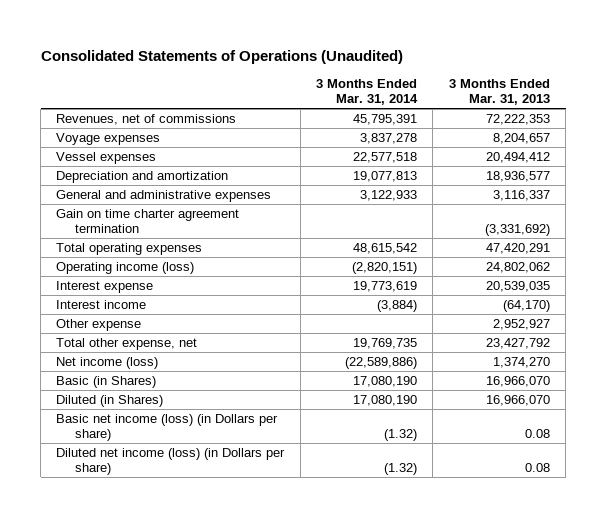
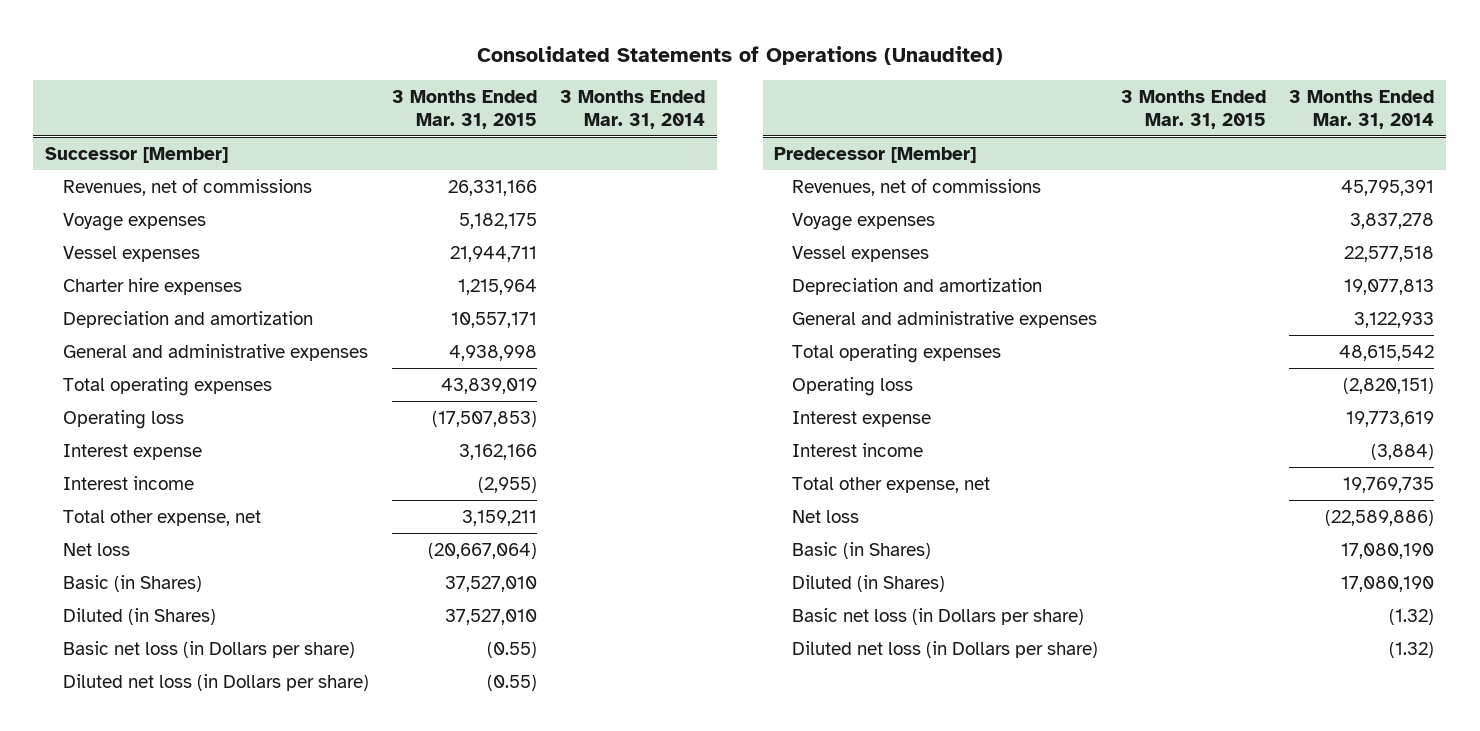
- | 3 Months Ended Mar. 31, 2014 | 3 Months Ended Mar. 31, 2013
+ | 3 Months Ended Mar. 31, 2015 | 3 Months Ended Mar. 31, 2014
+ Successor [Member]
+ Revenues, net of commissions | 26,331,166 |
+ Voyage expenses | 5,182,175 |
+ Vessel expenses | 21,944,711 |
+ Charter hire expenses | 1,215,964 |
+ Depreciation and amortization | 10,557,171 |
+ General and administrative expenses | 4,938,998 |
+ Total operating expenses | 43,839,019 |
+ Operating loss | (17,507,853) |
+ Interest expense | 3,162,166 |
+ Interest income | (2,955) |
+ Total other expense, net | 3,159,211 |
+ Net loss | (20,667,064) |
+ Basic (in Shares) | 37,527,010 |
+ Diluted (in Shares) | 37,527,010 |
+ Basic net loss (in Dollars per share) | (0.55) |
+ Diluted net loss (in Dollars per share) | (0.55) |
+ Predecessor [Member]
- Gain on time charter agreement termination | | (3,331,692)
- Operating income (loss) | (2,820,151) | 24,802,062
+ Operating loss | | (2,820,151)
- Other expense | | 2,952,927
- Net income (loss) | (22,589,886) | 1,374,270
+ Net loss | | (22,589,886)
- Basic net income (loss) (in Dollars per share) | (1.32) | 0.08
- Diluted net income (loss) (in Dollars per share) | (1.32) | 0.08
+ Basic net loss (in Dollars per share) | | (1.32)
+ Diluted net loss (in Dollars per share) | | (1.32)

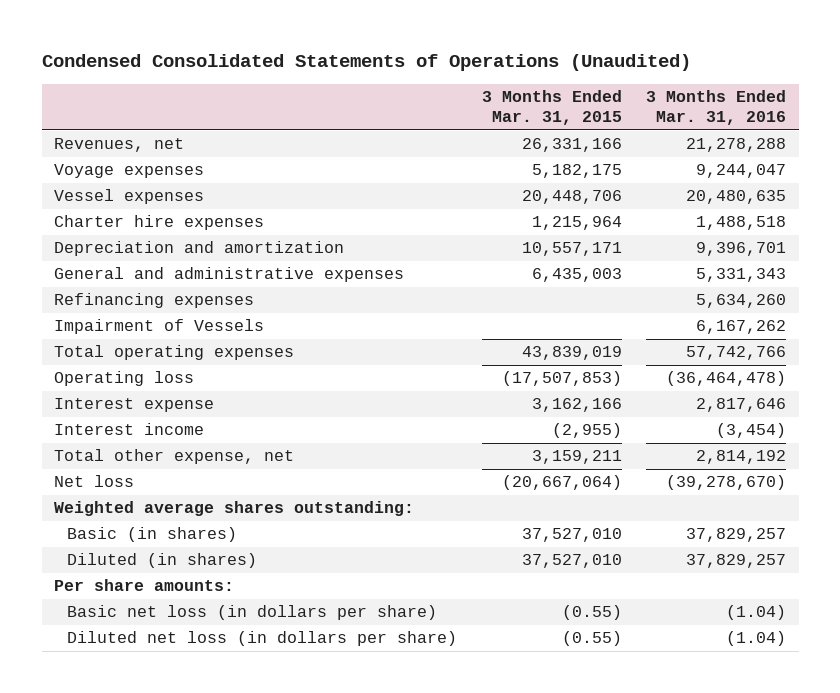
- Consolidated Statements of Operations (Unaudited)
+ Condensed Consolidated Statements of Operations (Unaudited)
- | 3 Months Ended Mar. 31, 2015 | 3 Months Ended Mar. 31, 2014
+ | 3 Months Ended Mar. 31, 2015 | 3 Months Ended Mar. 31, 2016
- Successor [Member]
- Revenues, net of commissions | 26,331,166 |
+ Revenues, net | 26,331,166 | 21,278,288
- Vessel expenses | 21,944,711 |
+ Vessel expenses | 20,448,706 | 20,480,635
- General and administrative expenses | 4,938,998 |
+ General and administrative expenses | 6,435,003 | 5,331,343
+ Refinancing expenses | | 5,634,260
+ Impairment of Vessels | | 6,167,262
- Basic (in Shares) | 37,527,010 |
- Diluted (in Shares) | 37,527,010 |
- Basic net loss (in Dollars per share) | (0.55) |
- Diluted net loss (in Dollars per share) | (0.55) |
- Predecessor [Member]
- Revenues, net of commissions | | 45,795,391
- Voyage expenses | | 3,837,278
- Vessel expenses | | 22,577,518
- Depreciation and amortization | | 19,077,813
- General and administrative expenses | | 3,122,933
- Total operating expenses | | 48,615,542
- Operating loss | | (2,820,151)
- Interest expense | | 19,773,619
- Interest income | | (3,884)
- Total other expense, net | | 19,769,735
- Net loss | | (22,589,886)
- Basic (in Shares) | | 17,080,190
- Diluted (in Shares) | | 17,080,190
- Basic net loss (in Dollars per share) | | (1.32)
- Diluted net loss (in Dollars per share) | | (1.32)
+ Weighted average shares outstanding:
+ Basic (in shares) | 37,527,010 | 37,829,257
+ Diluted (in shares) | 37,527,010 | 37,829,257
+ Per share amounts:
+ Basic net loss (in dollars per share) | (0.55) | (1.04)
+ Diluted net loss (in dollars per share) | (0.55) | (1.04)

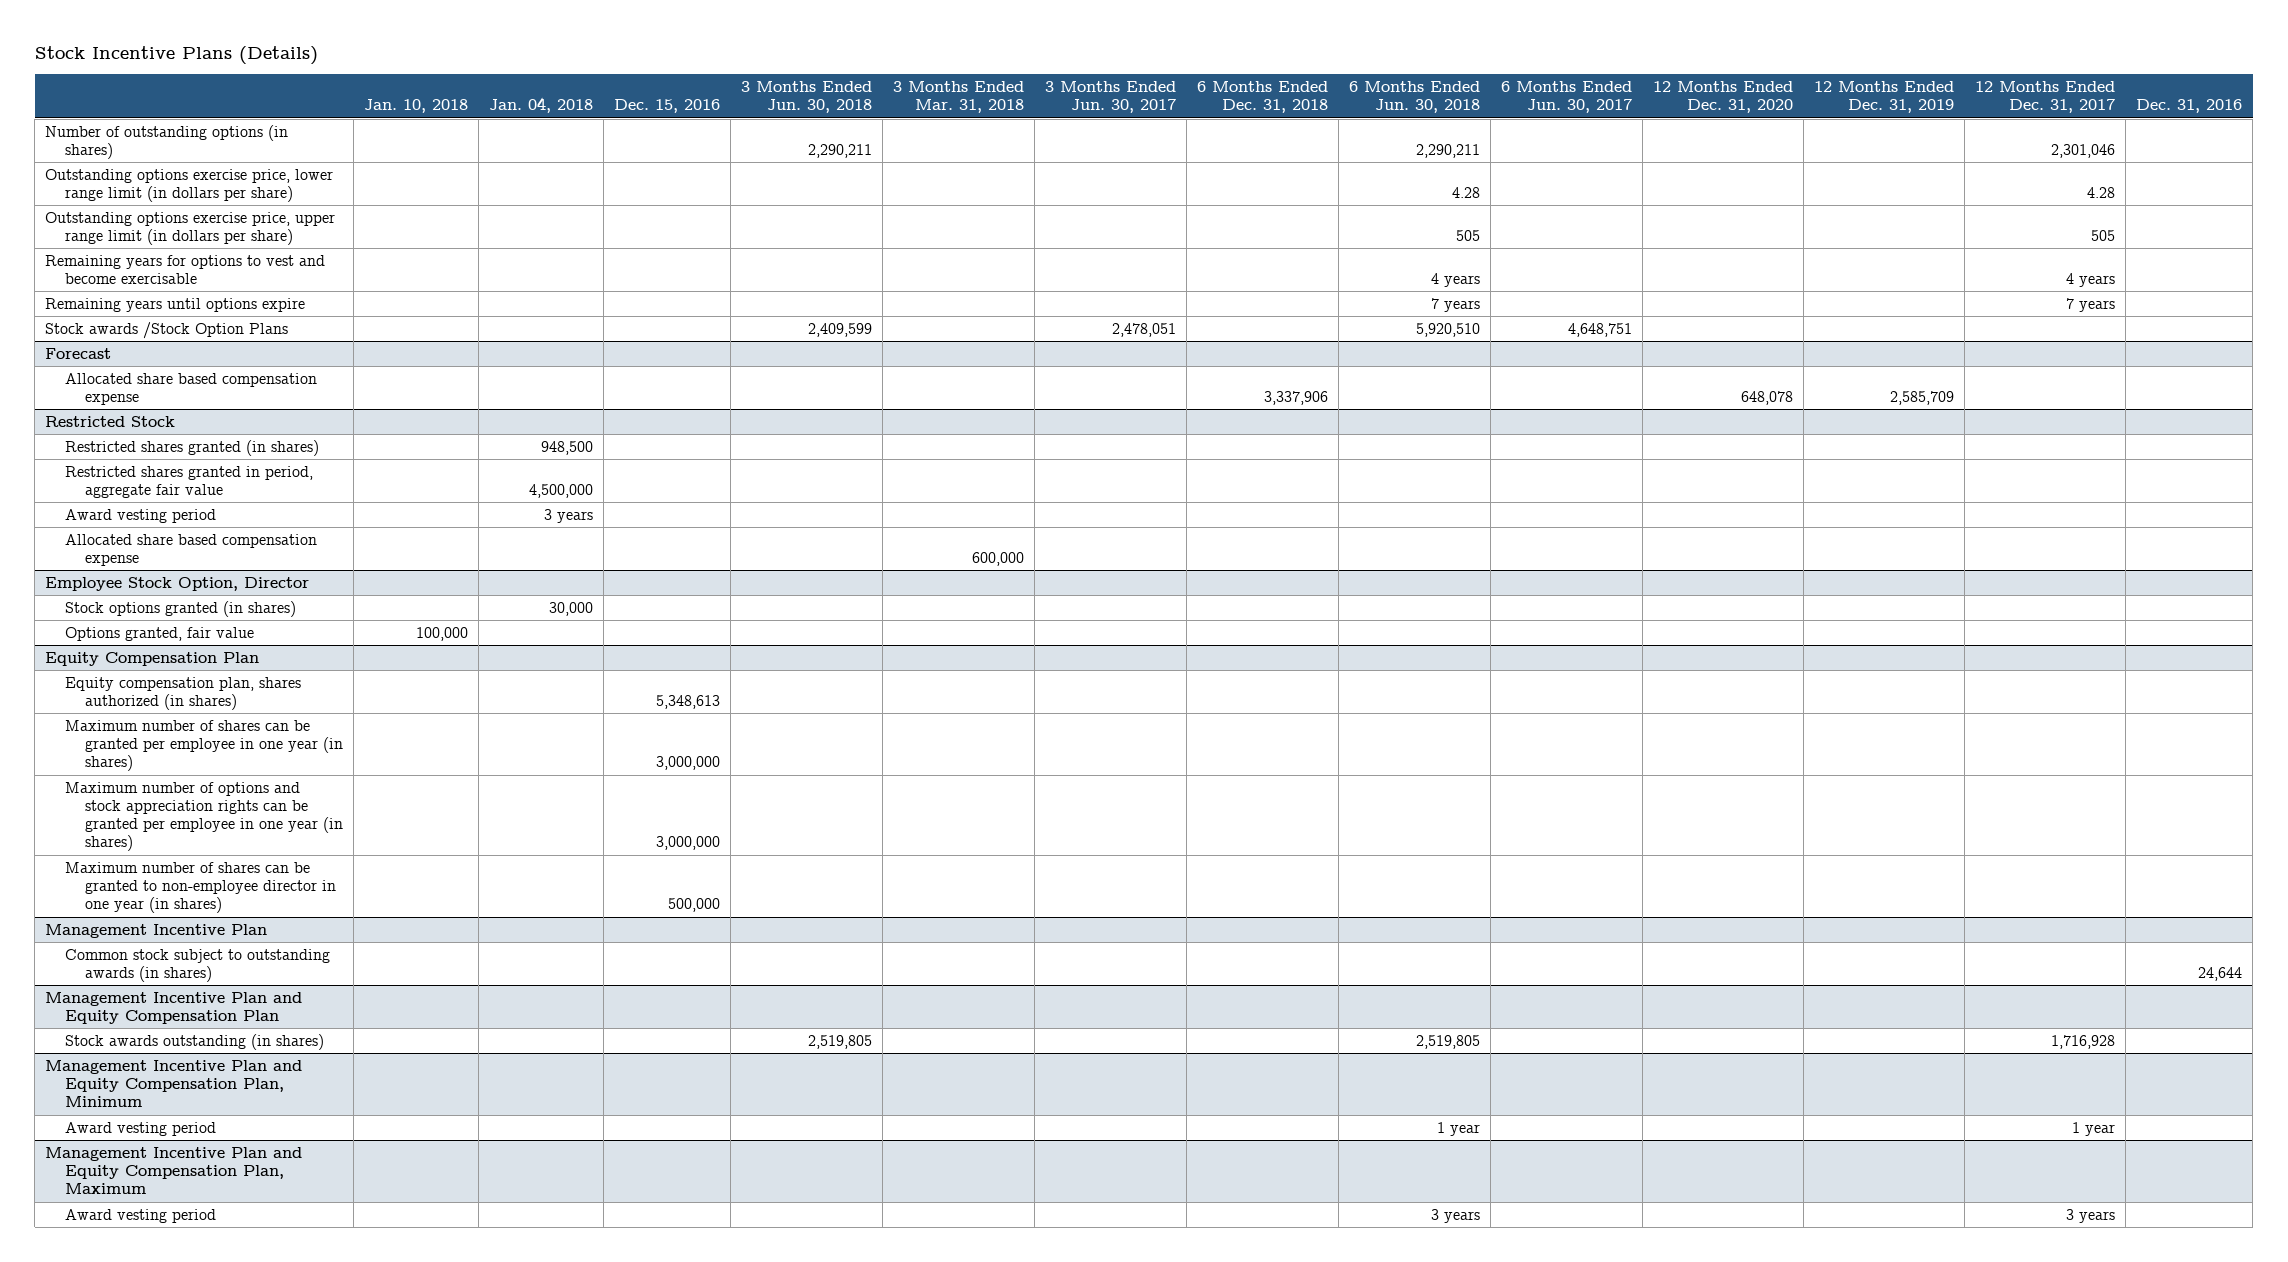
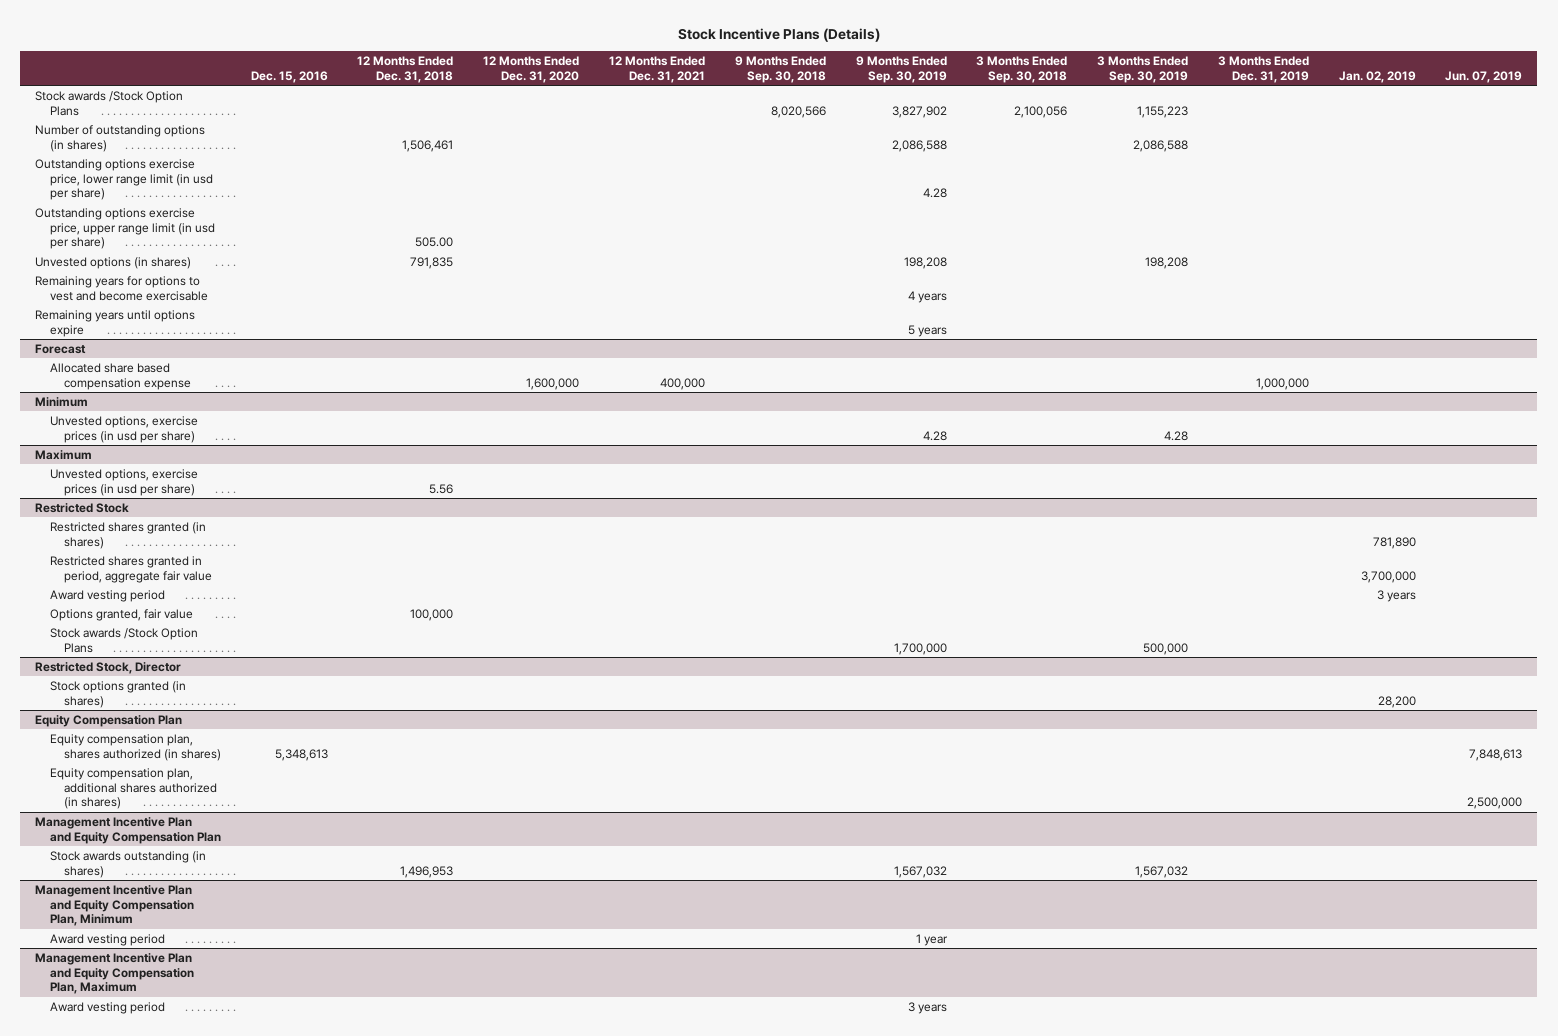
- | Jan. 10, 2018 | Jan. 04, 2018 | Dec. 15, 2016 | 3 Months Ended Jun. 30, 2018 | 3 Months Ended Mar. 31, 2018 | 3 Months Ended Jun. 30, 2017 | 6 Months Ended Dec. 31, 2018 | 6 Months Ended Jun. 30, 2018 | 6 Months Ended Jun. 30, 2017 | 12 Months Ended Dec. 31, 2020 | 12 Months Ended Dec. 31, 2019 | 12 Months Ended Dec. 31, 2017 | Dec. 31, 2016
+ | Dec. 15, 2016 | 12 Months Ended Dec. 31, 2018 | 12 Months Ended Dec. 31, 2020 | 12 Months Ended Dec. 31, 2021 | 9 Months Ended Sep. 30, 2018 | 9 Months Ended Sep. 30, 2019 | 3 Months Ended Sep. 30, 2018 | 3 Months Ended Sep. 30, 2019 | 3 Months Ended Dec. 31, 2019 | Jan. 02, 2019 | Jun. 07, 2019
moved up: Stock awards /Stock Option Plans | | | | | 8,020,566 | 3,827,902 | 2,100,056 | 1,155,223 | | |
- Outstanding options exercise price, lower range limit (in dollars per share) | | | | | | | | 4.28 | | | | 4.28 |
- Outstanding options exercise price, upper range limit (in dollars per share) | | | | | | | | 505 | | | | 505 |
+ Outstanding options exercise price, lower range limit (in usd per share) | | | | | | 4.28 | | | | |
+ Outstanding options exercise price, upper range limit (in usd per share) | | 505.00 | | | | | | | | |
+ Unvested options (in shares) | | 791,835 | | | | 198,208 | | 198,208 | | |
@ Forecast
- Allocated share based compensation expense | | | | | | | 3,337,906 | | | 648,078 | 2,585,709 | |
+ Allocated share based compensation expense | | | 1,600,000 | 400,000 | | | | | 1,000,000 | |
+ Minimum
+ Unvested options, exercise prices (in usd per share) | | | | | | 4.28 | | 4.28 | | |
+ Maximum
+ Unvested options, exercise prices (in usd per share) | | 5.56 | | | | | | | | |
@ Restricted Stock
- Allocated share based compensation expense | | | | | 600,000 | | | | | | | |
- Employee Stock Option, Director
- Stock options granted (in shares) | | 30,000 | | | | | | | | | | |
- Options granted, fair value | 100,000 | | | | | | | | | | | |
@ Restricted Stock
+ Options granted, fair value | | 100,000 | | | | | | | | |
+ Stock awards /Stock Option Plans | | | | | | 1,700,000 | | 500,000 | | |
+ Restricted Stock, Director
+ Stock options granted (in shares) | | | | | | | | | | 28,200 |
@ Equity Compensation Plan
- Maximum number of shares can be granted per employee in one year (in shares) | | | 3,000,000 | | | | | | | | | |
- Maximum number of options and stock appreciation rights can be granted per employee in one year (in shares) | | | 3,000,000 | | | | | | | | | |
- Maximum number of shares can be granted to non-employee director in one year (in shares) | | | 500,000 | | | | | | | | | |
- Management Incentive Plan
- Common stock subject to outstanding awards (in shares) | | | | | | | | | | | | | 24,644
@ Equity Compensation Plan
+ Equity compensation plan, additional shares authorized (in shares) | | | | | | | | | | | 2,500,000

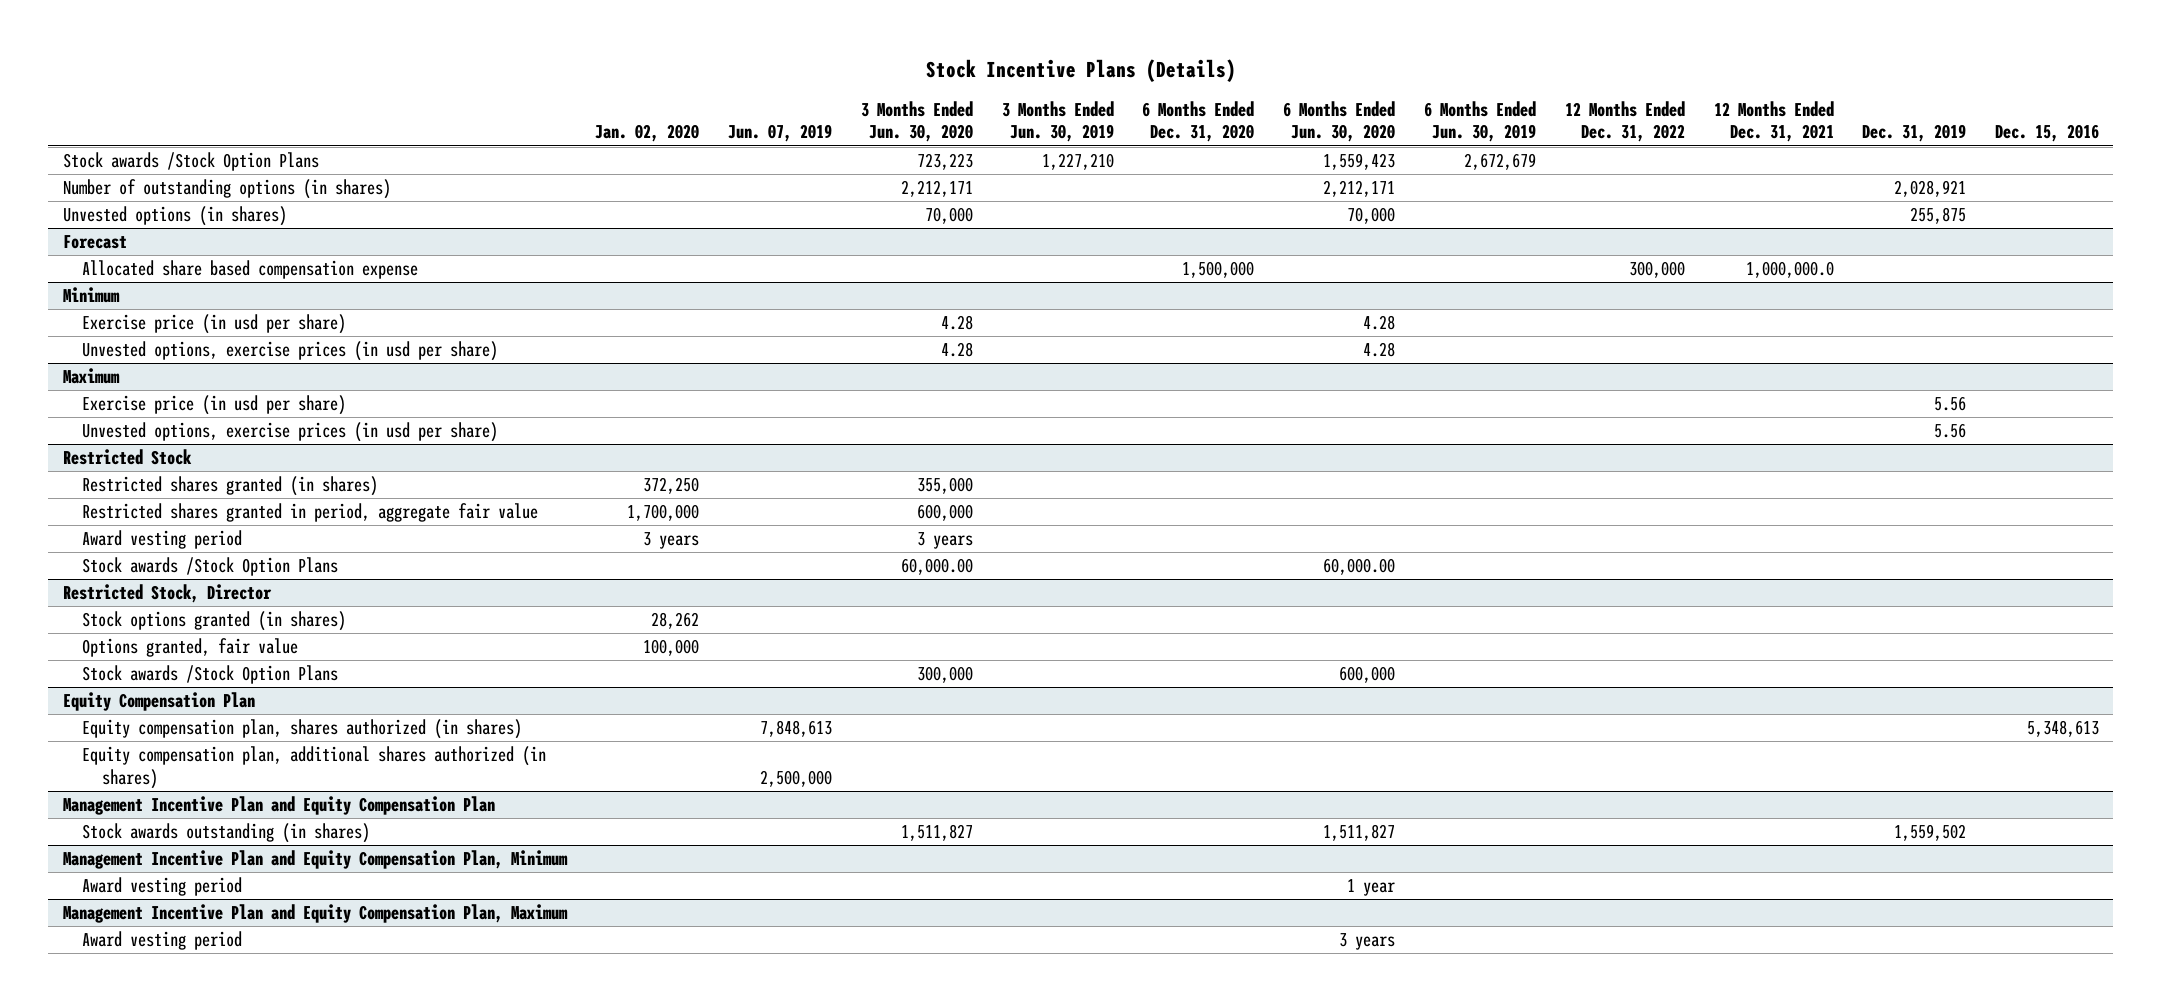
- | Dec. 15, 2016 | 12 Months Ended Dec. 31, 2018 | 12 Months Ended Dec. 31, 2020 | 12 Months Ended Dec. 31, 2021 | 9 Months Ended Sep. 30, 2018 | 9 Months Ended Sep. 30, 2019 | 3 Months Ended Sep. 30, 2018 | 3 Months Ended Sep. 30, 2019 | 3 Months Ended Dec. 31, 2019 | Jan. 02, 2019 | Jun. 07, 2019
+ | Jan. 02, 2020 | Jun. 07, 2019 | 3 Months Ended Jun. 30, 2020 | 3 Months Ended Jun. 30, 2019 | 6 Months Ended Dec. 31, 2020 | 6 Months Ended Jun. 30, 2020 | 6 Months Ended Jun. 30, 2019 | 12 Months Ended Dec. 31, 2022 | 12 Months Ended Dec. 31, 2021 | Dec. 31, 2019 | Dec. 15, 2016
- Outstanding options exercise price, lower range limit (in usd per share) | | | | | | 4.28 | | | | |
- Outstanding options exercise price, upper range limit (in usd per share) | | 505.00 | | | | | | | | |
- Remaining years for options to vest and become exercisable | | | | | | 4 years | | | | |
- Remaining years until options expire | | | | | | 5 years | | | | |
@ Forecast
- Allocated share based compensation expense | | | 1,600,000 | 400,000 | | | | | 1,000,000 | |
+ Allocated share based compensation expense | | | | | 1,500,000 | | | 300,000 | 1,000,000.0 | |
@ Minimum
+ Exercise price (in usd per share) | | | 4.28 | | | 4.28 | | | | |
@ Maximum
+ Exercise price (in usd per share) | | | | | | | | | | 5.56 |
@ Restricted Stock
- Options granted, fair value | | 100,000 | | | | | | | | |
@ Restricted Stock, Director
+ Options granted, fair value | 100,000 | | | | | | | | | |
+ Stock awards /Stock Option Plans | | | 300,000 | | | 600,000 | | | | |

